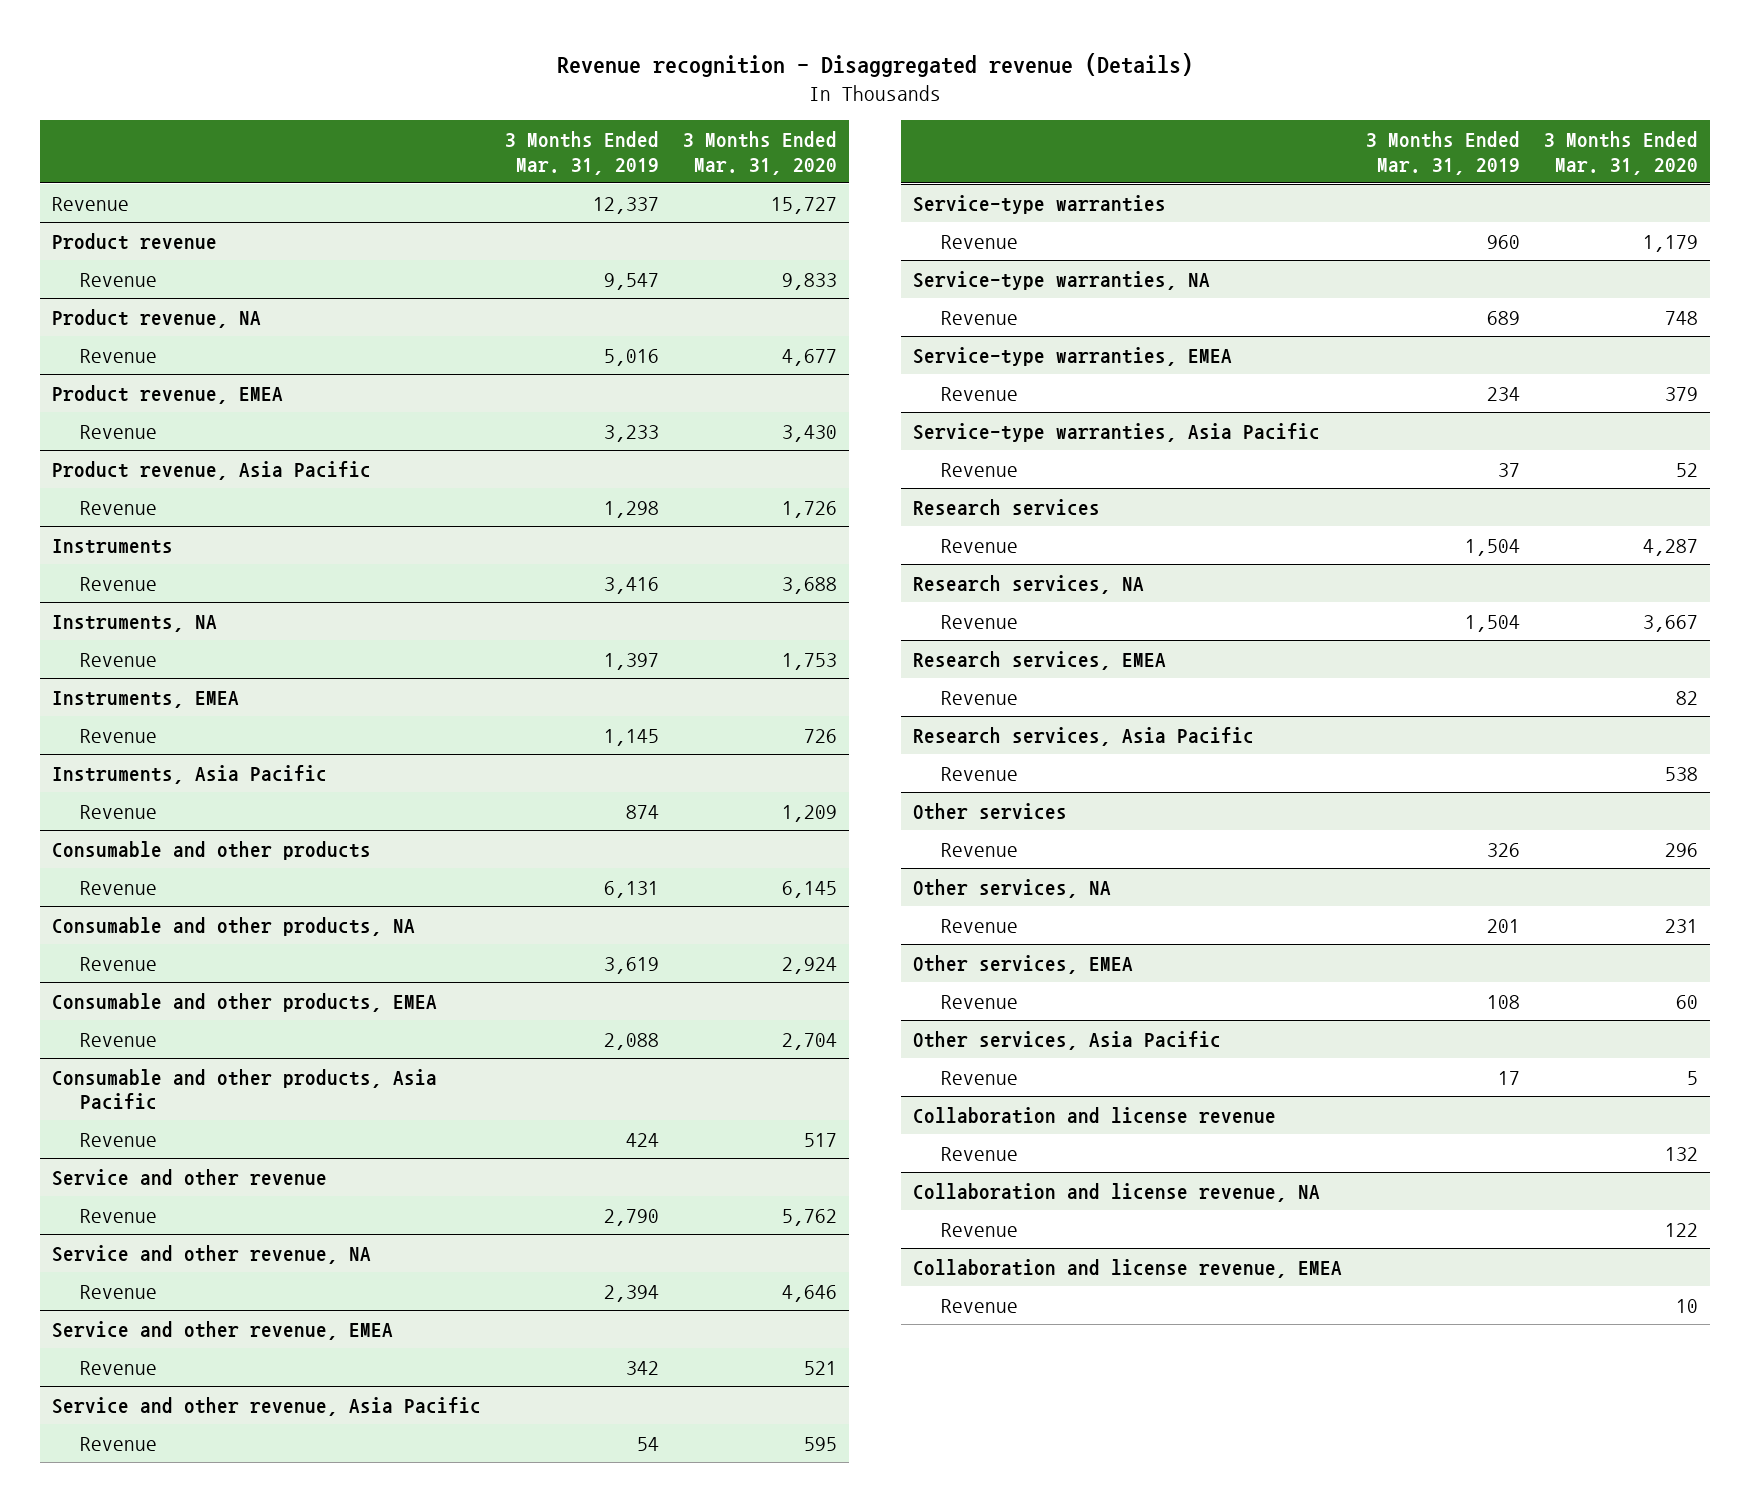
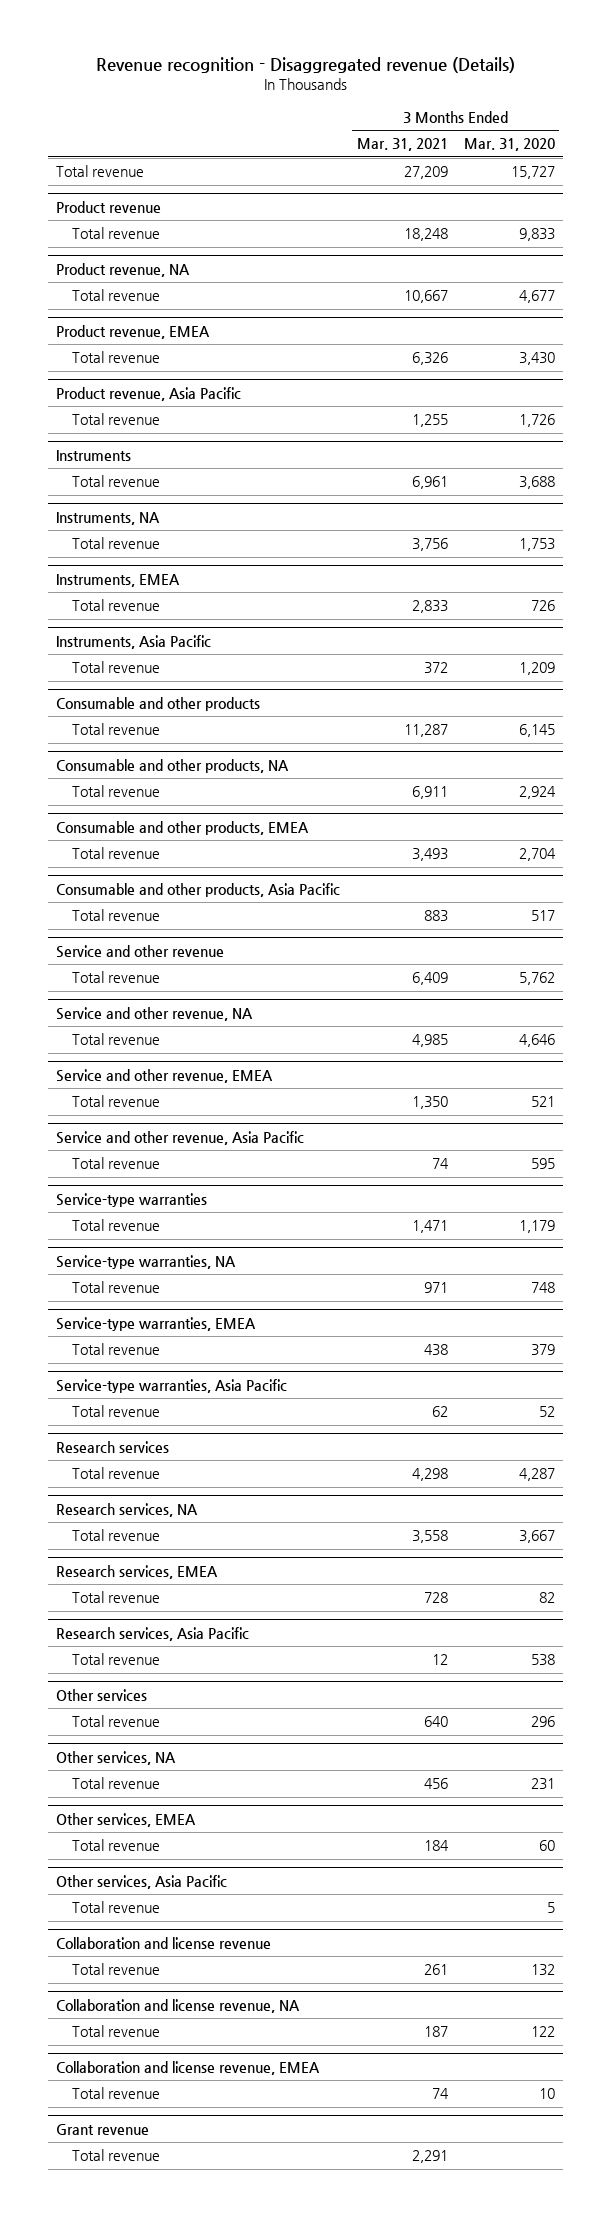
- | 3 Months Ended Mar. 31, 2019 | 3 Months Ended Mar. 31, 2020
+ | 3 Months Ended Mar. 31, 2021 | 3 Months Ended Mar. 31, 2020
- Revenue | 12,337 | 15,727
+ Total revenue | 27,209 | 15,727
@ Product revenue
- Revenue | 9,547 | 9,833
+ Total revenue | 18,248 | 9,833
@ Product revenue, NA
- Revenue | 5,016 | 4,677
+ Total revenue | 10,667 | 4,677
@ Product revenue, EMEA
- Revenue | 3,233 | 3,430
+ Total revenue | 6,326 | 3,430
@ Product revenue, Asia Pacific
- Revenue | 1,298 | 1,726
+ Total revenue | 1,255 | 1,726
@ Instruments
- Revenue | 3,416 | 3,688
+ Total revenue | 6,961 | 3,688
@ Instruments, NA
- Revenue | 1,397 | 1,753
+ Total revenue | 3,756 | 1,753
@ Instruments, EMEA
- Revenue | 1,145 | 726
+ Total revenue | 2,833 | 726
@ Instruments, Asia Pacific
- Revenue | 874 | 1,209
+ Total revenue | 372 | 1,209
@ Consumable and other products
- Revenue | 6,131 | 6,145
+ Total revenue | 11,287 | 6,145
@ Consumable and other products, NA
- Revenue | 3,619 | 2,924
+ Total revenue | 6,911 | 2,924
@ Consumable and other products, EMEA
- Revenue | 2,088 | 2,704
+ Total revenue | 3,493 | 2,704
@ Consumable and other products, Asia Pacific
- Revenue | 424 | 517
+ Total revenue | 883 | 517
@ Service and other revenue
- Revenue | 2,790 | 5,762
+ Total revenue | 6,409 | 5,762
@ Service and other revenue, NA
- Revenue | 2,394 | 4,646
+ Total revenue | 4,985 | 4,646
@ Service and other revenue, EMEA
- Revenue | 342 | 521
+ Total revenue | 1,350 | 521
@ Service and other revenue, Asia Pacific
- Revenue | 54 | 595
+ Total revenue | 74 | 595
@ Service-type warranties
- Revenue | 960 | 1,179
+ Total revenue | 1,471 | 1,179
@ Service-type warranties, NA
- Revenue | 689 | 748
+ Total revenue | 971 | 748
@ Service-type warranties, EMEA
- Revenue | 234 | 379
+ Total revenue | 438 | 379
@ Service-type warranties, Asia Pacific
- Revenue | 37 | 52
+ Total revenue | 62 | 52
@ Research services
- Revenue | 1,504 | 4,287
+ Total revenue | 4,298 | 4,287
@ Research services, NA
- Revenue | 1,504 | 3,667
+ Total revenue | 3,558 | 3,667
@ Research services, EMEA
- Revenue | | 82
+ Total revenue | 728 | 82
@ Research services, Asia Pacific
- Revenue | | 538
+ Total revenue | 12 | 538
@ Other services
- Revenue | 326 | 296
+ Total revenue | 640 | 296
@ Other services, NA
- Revenue | 201 | 231
+ Total revenue | 456 | 231
@ Other services, EMEA
- Revenue | 108 | 60
+ Total revenue | 184 | 60
@ Other services, Asia Pacific
- Revenue | 17 | 5
+ Total revenue | | 5
@ Collaboration and license revenue
- Revenue | | 132
+ Total revenue | 261 | 132
@ Collaboration and license revenue, NA
- Revenue | | 122
+ Total revenue | 187 | 122
@ Collaboration and license revenue, EMEA
- Revenue | | 10
+ Total revenue | 74 | 10
+ Grant revenue
+ Total revenue | 2,291 |

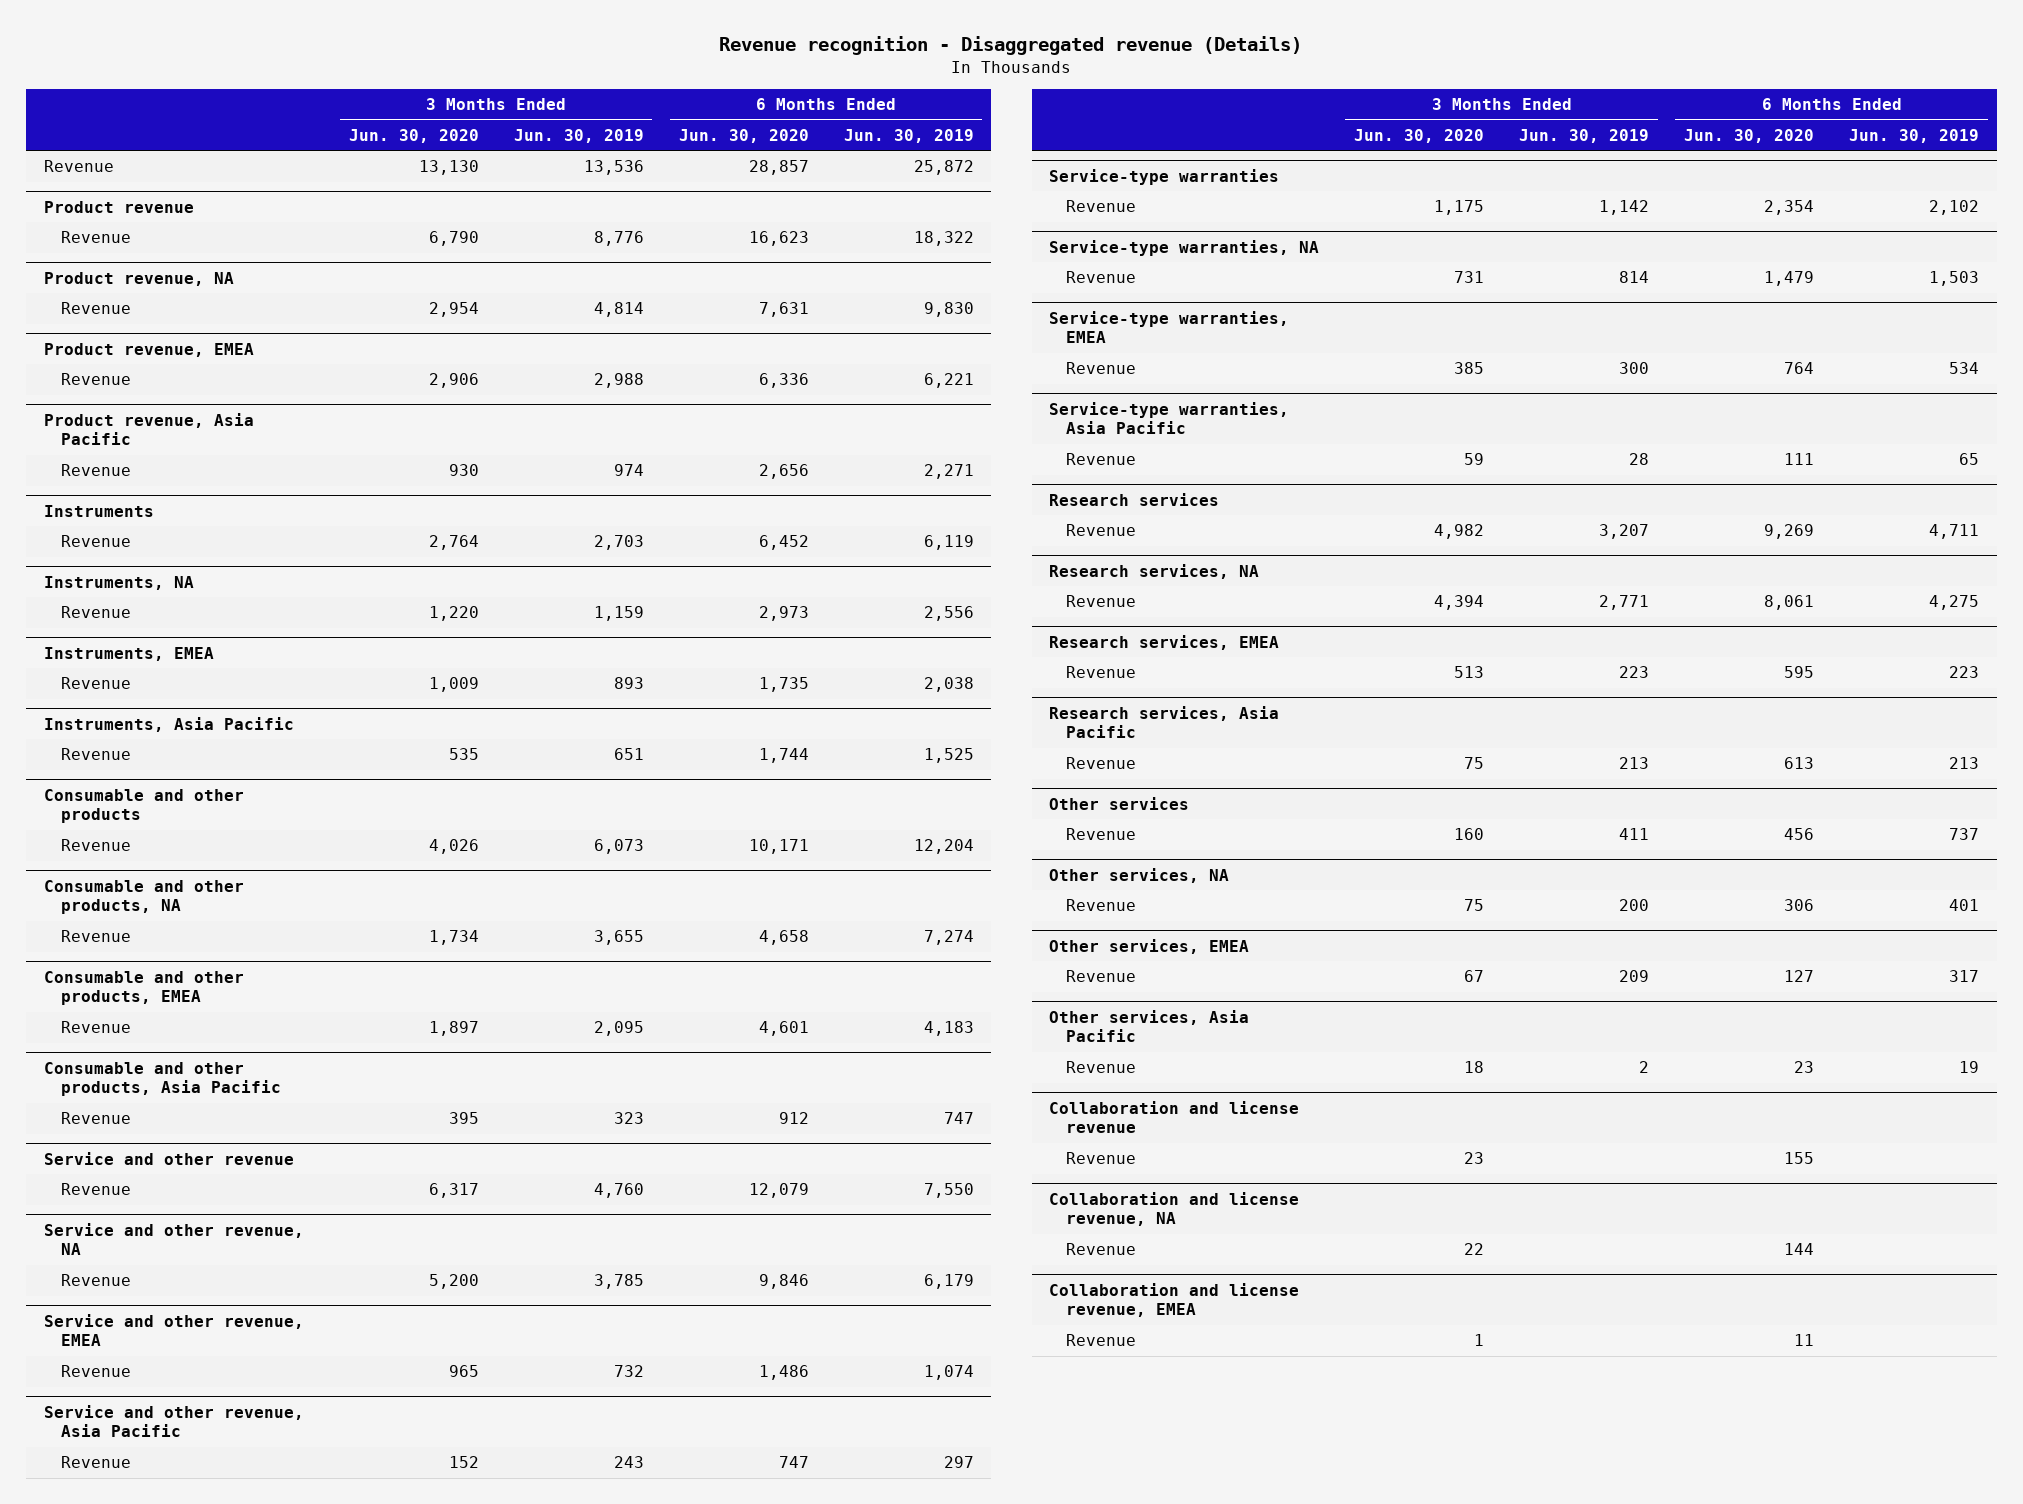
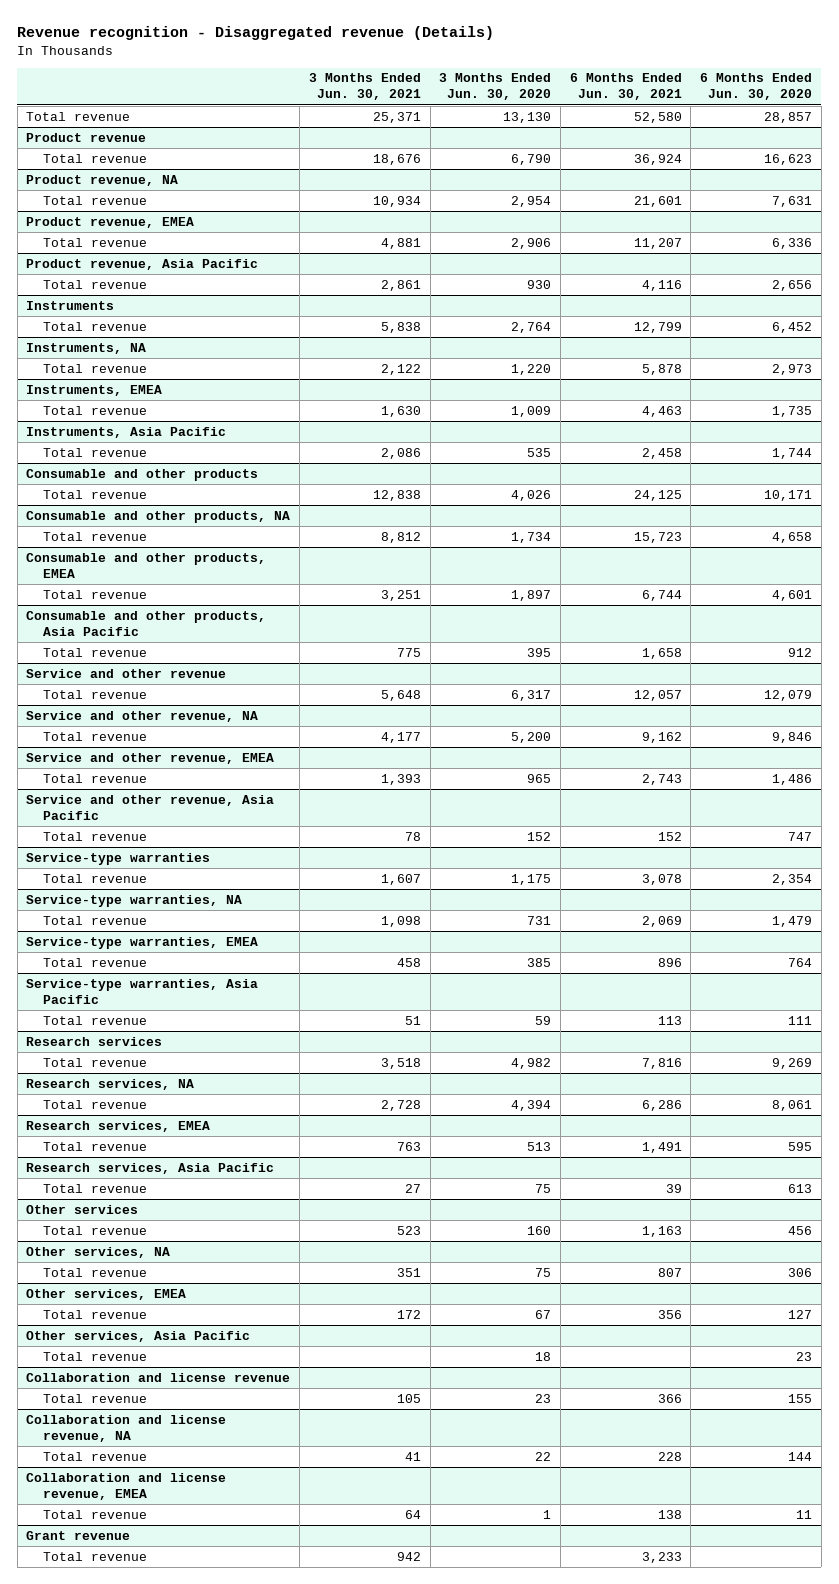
- | 3 Months Ended Jun. 30, 2020 | 3 Months Ended Jun. 30, 2019 | 6 Months Ended Jun. 30, 2020 | 6 Months Ended Jun. 30, 2019
+ | 3 Months Ended Jun. 30, 2021 | 3 Months Ended Jun. 30, 2020 | 6 Months Ended Jun. 30, 2021 | 6 Months Ended Jun. 30, 2020
- Revenue | 13,130 | 13,536 | 28,857 | 25,872
+ Total revenue | 25,371 | 13,130 | 52,580 | 28,857
@ Product revenue
- Revenue | 6,790 | 8,776 | 16,623 | 18,322
+ Total revenue | 18,676 | 6,790 | 36,924 | 16,623
@ Product revenue, NA
- Revenue | 2,954 | 4,814 | 7,631 | 9,830
+ Total revenue | 10,934 | 2,954 | 21,601 | 7,631
@ Product revenue, EMEA
- Revenue | 2,906 | 2,988 | 6,336 | 6,221
+ Total revenue | 4,881 | 2,906 | 11,207 | 6,336
@ Product revenue, Asia Pacific
- Revenue | 930 | 974 | 2,656 | 2,271
+ Total revenue | 2,861 | 930 | 4,116 | 2,656
@ Instruments
- Revenue | 2,764 | 2,703 | 6,452 | 6,119
+ Total revenue | 5,838 | 2,764 | 12,799 | 6,452
@ Instruments, NA
- Revenue | 1,220 | 1,159 | 2,973 | 2,556
+ Total revenue | 2,122 | 1,220 | 5,878 | 2,973
@ Instruments, EMEA
- Revenue | 1,009 | 893 | 1,735 | 2,038
+ Total revenue | 1,630 | 1,009 | 4,463 | 1,735
@ Instruments, Asia Pacific
- Revenue | 535 | 651 | 1,744 | 1,525
+ Total revenue | 2,086 | 535 | 2,458 | 1,744
@ Consumable and other products
- Revenue | 4,026 | 6,073 | 10,171 | 12,204
+ Total revenue | 12,838 | 4,026 | 24,125 | 10,171
@ Consumable and other products, NA
- Revenue | 1,734 | 3,655 | 4,658 | 7,274
+ Total revenue | 8,812 | 1,734 | 15,723 | 4,658
@ Consumable and other products, EMEA
- Revenue | 1,897 | 2,095 | 4,601 | 4,183
+ Total revenue | 3,251 | 1,897 | 6,744 | 4,601
@ Consumable and other products, Asia Pacific
- Revenue | 395 | 323 | 912 | 747
+ Total revenue | 775 | 395 | 1,658 | 912
@ Service and other revenue
- Revenue | 6,317 | 4,760 | 12,079 | 7,550
+ Total revenue | 5,648 | 6,317 | 12,057 | 12,079
@ Service and other revenue, NA
- Revenue | 5,200 | 3,785 | 9,846 | 6,179
+ Total revenue | 4,177 | 5,200 | 9,162 | 9,846
@ Service and other revenue, EMEA
- Revenue | 965 | 732 | 1,486 | 1,074
+ Total revenue | 1,393 | 965 | 2,743 | 1,486
@ Service and other revenue, Asia Pacific
- Revenue | 152 | 243 | 747 | 297
+ Total revenue | 78 | 152 | 152 | 747
@ Service-type warranties
- Revenue | 1,175 | 1,142 | 2,354 | 2,102
+ Total revenue | 1,607 | 1,175 | 3,078 | 2,354
@ Service-type warranties, NA
- Revenue | 731 | 814 | 1,479 | 1,503
+ Total revenue | 1,098 | 731 | 2,069 | 1,479
@ Service-type warranties, EMEA
- Revenue | 385 | 300 | 764 | 534
+ Total revenue | 458 | 385 | 896 | 764
@ Service-type warranties, Asia Pacific
- Revenue | 59 | 28 | 111 | 65
+ Total revenue | 51 | 59 | 113 | 111
@ Research services
- Revenue | 4,982 | 3,207 | 9,269 | 4,711
+ Total revenue | 3,518 | 4,982 | 7,816 | 9,269
@ Research services, NA
- Revenue | 4,394 | 2,771 | 8,061 | 4,275
+ Total revenue | 2,728 | 4,394 | 6,286 | 8,061
@ Research services, EMEA
- Revenue | 513 | 223 | 595 | 223
+ Total revenue | 763 | 513 | 1,491 | 595
@ Research services, Asia Pacific
- Revenue | 75 | 213 | 613 | 213
+ Total revenue | 27 | 75 | 39 | 613
@ Other services
- Revenue | 160 | 411 | 456 | 737
+ Total revenue | 523 | 160 | 1,163 | 456
@ Other services, NA
- Revenue | 75 | 200 | 306 | 401
+ Total revenue | 351 | 75 | 807 | 306
@ Other services, EMEA
- Revenue | 67 | 209 | 127 | 317
+ Total revenue | 172 | 67 | 356 | 127
@ Other services, Asia Pacific
- Revenue | 18 | 2 | 23 | 19
+ Total revenue | | 18 | | 23
@ Collaboration and license revenue
- Revenue | 23 | | 155 |
+ Total revenue | 105 | 23 | 366 | 155
@ Collaboration and license revenue, NA
- Revenue | 22 | | 144 |
+ Total revenue | 41 | 22 | 228 | 144
@ Collaboration and license revenue, EMEA
- Revenue | 1 | | 11 |
+ Total revenue | 64 | 1 | 138 | 11
+ Grant revenue
+ Total revenue | 942 | | 3,233 |

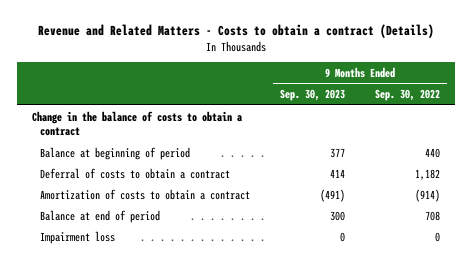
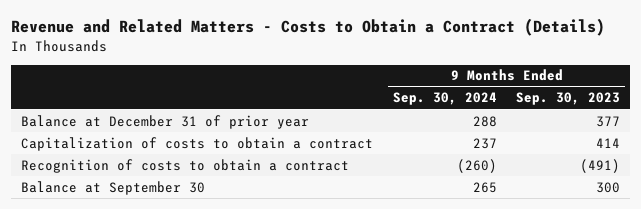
- Revenue and Related Matters - Costs to obtain a contract (Details)
+ Revenue and Related Matters - Costs to Obtain a Contract (Details)
- | 9 Months Ended Sep. 30, 2023 | 9 Months Ended Sep. 30, 2022
+ | 9 Months Ended Sep. 30, 2024 | 9 Months Ended Sep. 30, 2023
- Change in the balance of costs to obtain a contract
- Balance at beginning of period | 377 | 440
- Deferral of costs to obtain a contract | 414 | 1,182
- Amortization of costs to obtain a contract | (491) | (914)
- Balance at end of period | 300 | 708
- Impairment loss | 0 | 0
+ Balance at December 31 of prior year | 288 | 377
+ Capitalization of costs to obtain a contract | 237 | 414
+ Recognition of costs to obtain a contract | (260) | (491)
+ Balance at September 30 | 265 | 300

